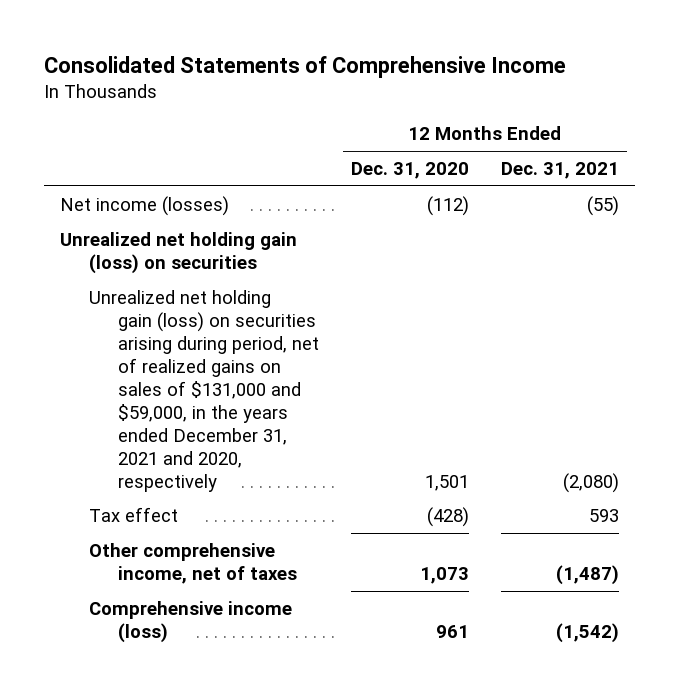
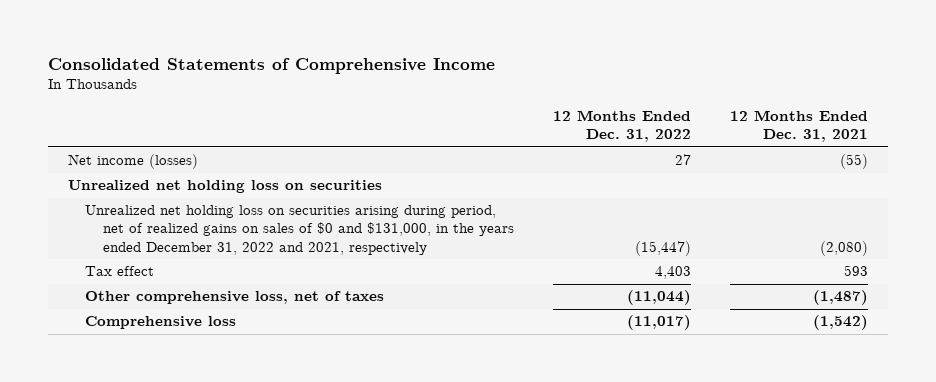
- | 12 Months Ended Dec. 31, 2020 | 12 Months Ended Dec. 31, 2021
+ | 12 Months Ended Dec. 31, 2022 | 12 Months Ended Dec. 31, 2021
- Unrealized net holding gain (loss) on securities
- Unrealized net holding gain (loss) on securities arising during period, net of realized gains on sales of $131,000 and $59,000, in the years ended December 31, 2021 and 2020, respectively | 1,501 | (2,080)
+ Unrealized net holding loss on securities
+ Unrealized net holding loss on securities arising during period, net of realized gains on sales of $0 and $131,000, in the years ended December 31, 2022 and 2021, respectively | (15,447) | (2,080)
- Other comprehensive income, net of taxes | 1,073 | (1,487)
- Comprehensive income (loss) | 961 | (1,542)
+ Other comprehensive loss, net of taxes | (11,044) | (1,487)
+ Comprehensive loss | (11,017) | (1,542)

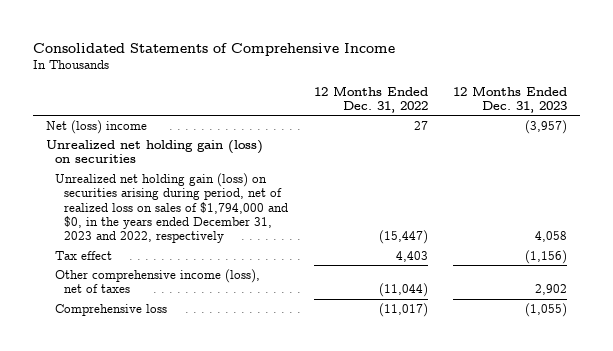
- | 12 Months Ended Dec. 31, 2022 | 12 Months Ended Dec. 31, 2021
+ | 12 Months Ended Dec. 31, 2022 | 12 Months Ended Dec. 31, 2023
- Net income (losses) | 27 | (55)
- Unrealized net holding loss on securities
- Unrealized net holding loss on securities arising during period, net of realized gains on sales of $0 and $131,000, in the years ended December 31, 2022 and 2021, respectively | (15,447) | (2,080)
+ Net (loss) income | 27 | (3,957)
+ Unrealized net holding gain (loss) on securities
+ Unrealized net holding gain (loss) on securities arising during period, net of realized loss on sales of $1,794,000 and $0, in the years ended December 31, 2023 and 2022, respectively | (15,447) | 4,058
- Other comprehensive loss, net of taxes | (11,044) | (1,487)
+ Other comprehensive income (loss), net of taxes | (11,044) | 2,902

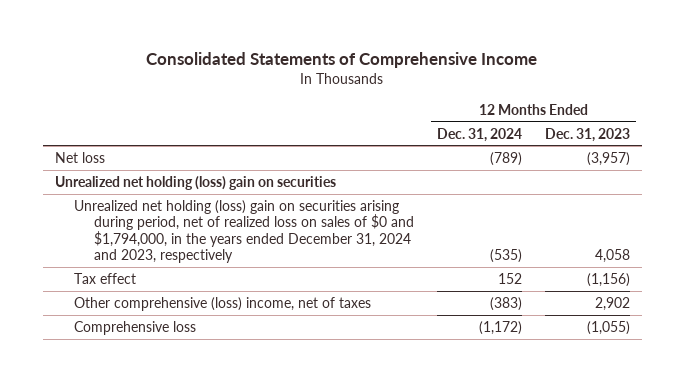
- | 12 Months Ended Dec. 31, 2022 | 12 Months Ended Dec. 31, 2023
+ | 12 Months Ended Dec. 31, 2024 | 12 Months Ended Dec. 31, 2023
- Net (loss) income | 27 | (3,957)
- Unrealized net holding gain (loss) on securities
- Unrealized net holding gain (loss) on securities arising during period, net of realized loss on sales of $1,794,000 and $0, in the years ended December 31, 2023 and 2022, respectively | (15,447) | 4,058
+ Net loss | (789) | (3,957)
+ Unrealized net holding (loss) gain on securities
+ Unrealized net holding (loss) gain on securities arising during period, net of realized loss on sales of $0 and $1,794,000, in the years ended December 31, 2024 and 2023, respectively | (535) | 4,058
- Other comprehensive income (loss), net of taxes | (11,044) | 2,902
+ Other comprehensive (loss) income, net of taxes | (383) | 2,902

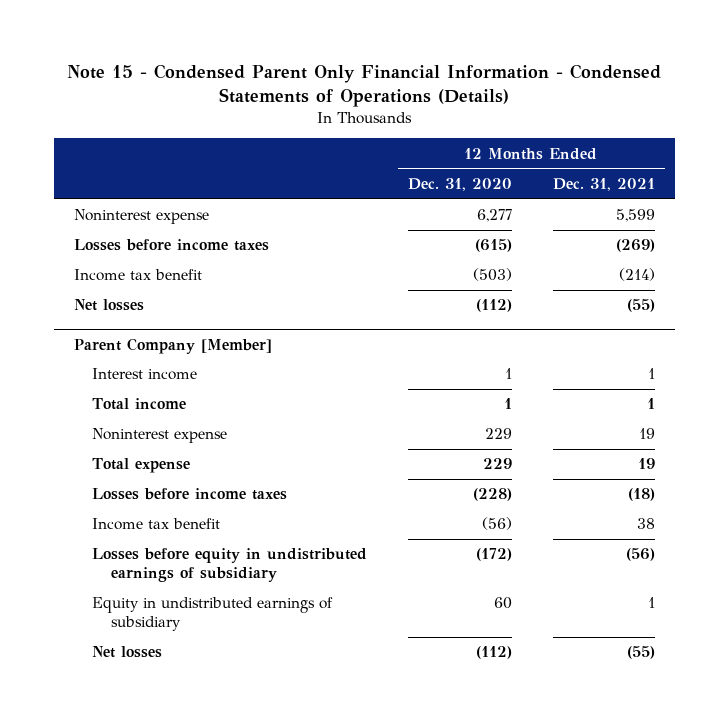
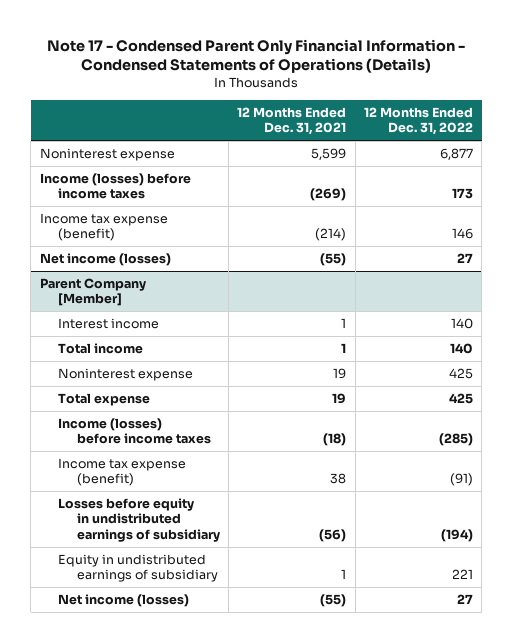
- Note 15 - Condensed Parent Only Financial Information - Condensed Statements of Operations (Details)
+ Note 17 - Condensed Parent Only Financial Information - Condensed Statements of Operations (Details)
- | 12 Months Ended Dec. 31, 2020 | 12 Months Ended Dec. 31, 2021
+ | 12 Months Ended Dec. 31, 2021 | 12 Months Ended Dec. 31, 2022
- Losses before income taxes | (615) | (269)
- Income tax benefit | (503) | (214)
- Net losses | (112) | (55)
+ Income (losses) before income taxes | (269) | 173
+ Income tax expense (benefit) | (214) | 146
+ Net income (losses) | (55) | 27
@ Parent Company [Member]
- Losses before income taxes | (228) | (18)
- Income tax benefit | (56) | 38
+ Income (losses) before income taxes | (18) | (285)
+ Income tax expense (benefit) | 38 | (91)
- Net losses | (112) | (55)
+ Net income (losses) | (55) | 27

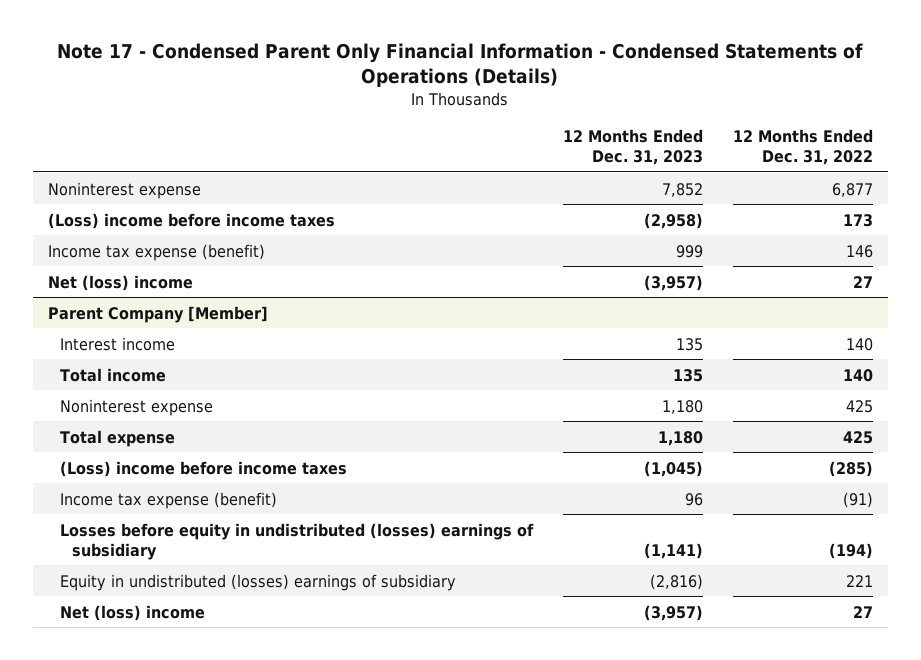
- | 12 Months Ended Dec. 31, 2021 | 12 Months Ended Dec. 31, 2022
+ | 12 Months Ended Dec. 31, 2023 | 12 Months Ended Dec. 31, 2022
- Income (losses) before income taxes | (269) | 173
+ (Loss) income before income taxes | (2,958) | 173
- Net income (losses) | (55) | 27
+ Net (loss) income | (3,957) | 27
@ Parent Company [Member]
- Income (losses) before income taxes | (18) | (285)
+ (Loss) income before income taxes | (1,045) | (285)
- Losses before equity in undistributed earnings of subsidiary | (56) | (194)
- Equity in undistributed earnings of subsidiary | 1 | 221
- Net income (losses) | (55) | 27
+ Losses before equity in undistributed (losses) earnings of subsidiary | (1,141) | (194)
+ Equity in undistributed (losses) earnings of subsidiary | (2,816) | 221
+ Net (loss) income | (3,957) | 27

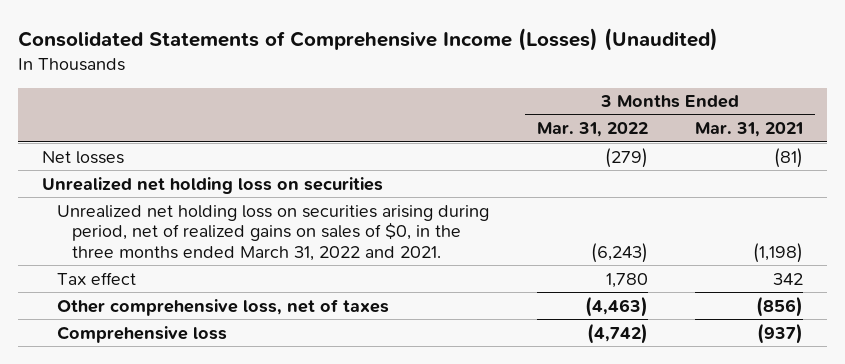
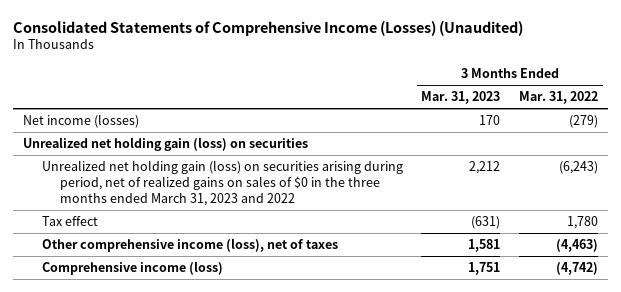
- | 3 Months Ended Mar. 31, 2022 | 3 Months Ended Mar. 31, 2021
+ | 3 Months Ended Mar. 31, 2023 | 3 Months Ended Mar. 31, 2022
- Net losses | (279) | (81)
- Unrealized net holding loss on securities
- Unrealized net holding loss on securities arising during period, net of realized gains on sales of $0, in the three months ended March 31, 2022 and 2021. | (6,243) | (1,198)
+ Net income (losses) | 170 | (279)
+ Unrealized net holding gain (loss) on securities
+ Unrealized net holding gain (loss) on securities arising during period, net of realized gains on sales of $0 in the three months ended March 31, 2023 and 2022 | 2,212 | (6,243)
- Other comprehensive loss, net of taxes | (4,463) | (856)
- Comprehensive loss | (4,742) | (937)
+ Other comprehensive income (loss), net of taxes | 1,581 | (4,463)
+ Comprehensive income (loss) | 1,751 | (4,742)

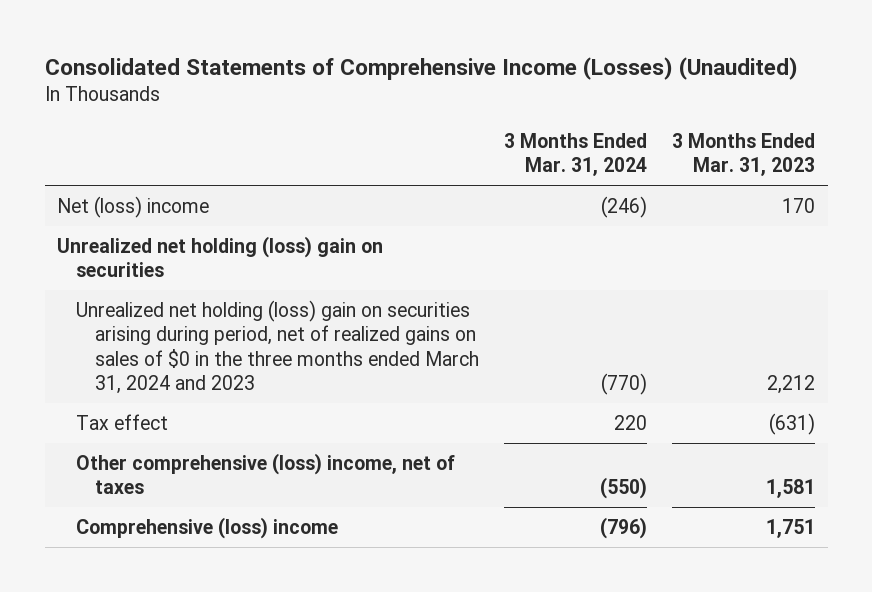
- | 3 Months Ended Mar. 31, 2023 | 3 Months Ended Mar. 31, 2022
+ | 3 Months Ended Mar. 31, 2024 | 3 Months Ended Mar. 31, 2023
- Net income (losses) | 170 | (279)
- Unrealized net holding gain (loss) on securities
- Unrealized net holding gain (loss) on securities arising during period, net of realized gains on sales of $0 in the three months ended March 31, 2023 and 2022 | 2,212 | (6,243)
+ Net (loss) income | (246) | 170
+ Unrealized net holding (loss) gain on securities
+ Unrealized net holding (loss) gain on securities arising during period, net of realized gains on sales of $0 in the three months ended March 31, 2024 and 2023 | (770) | 2,212
- Other comprehensive income (loss), net of taxes | 1,581 | (4,463)
- Comprehensive income (loss) | 1,751 | (4,742)
+ Other comprehensive (loss) income, net of taxes | (550) | 1,581
+ Comprehensive (loss) income | (796) | 1,751

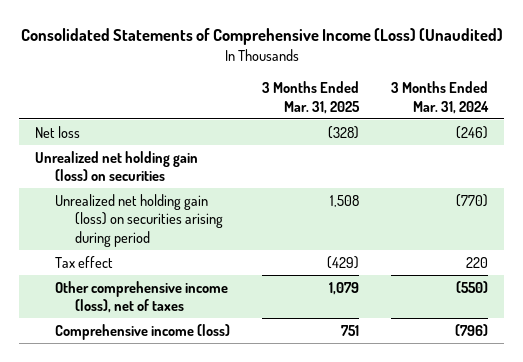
- Consolidated Statements of Comprehensive Income (Losses) (Unaudited)
+ Consolidated Statements of Comprehensive Income (Loss) (Unaudited)
- | 3 Months Ended Mar. 31, 2024 | 3 Months Ended Mar. 31, 2023
+ | 3 Months Ended Mar. 31, 2025 | 3 Months Ended Mar. 31, 2024
- Net (loss) income | (246) | 170
- Unrealized net holding (loss) gain on securities
- Unrealized net holding (loss) gain on securities arising during period, net of realized gains on sales of $0 in the three months ended March 31, 2024 and 2023 | (770) | 2,212
+ Net loss | (328) | (246)
+ Unrealized net holding gain (loss) on securities
+ Unrealized net holding gain (loss) on securities arising during period | 1,508 | (770)
- Other comprehensive (loss) income, net of taxes | (550) | 1,581
- Comprehensive (loss) income | (796) | 1,751
+ Other comprehensive income (loss), net of taxes | 1,079 | (550)
+ Comprehensive income (loss) | 751 | (796)

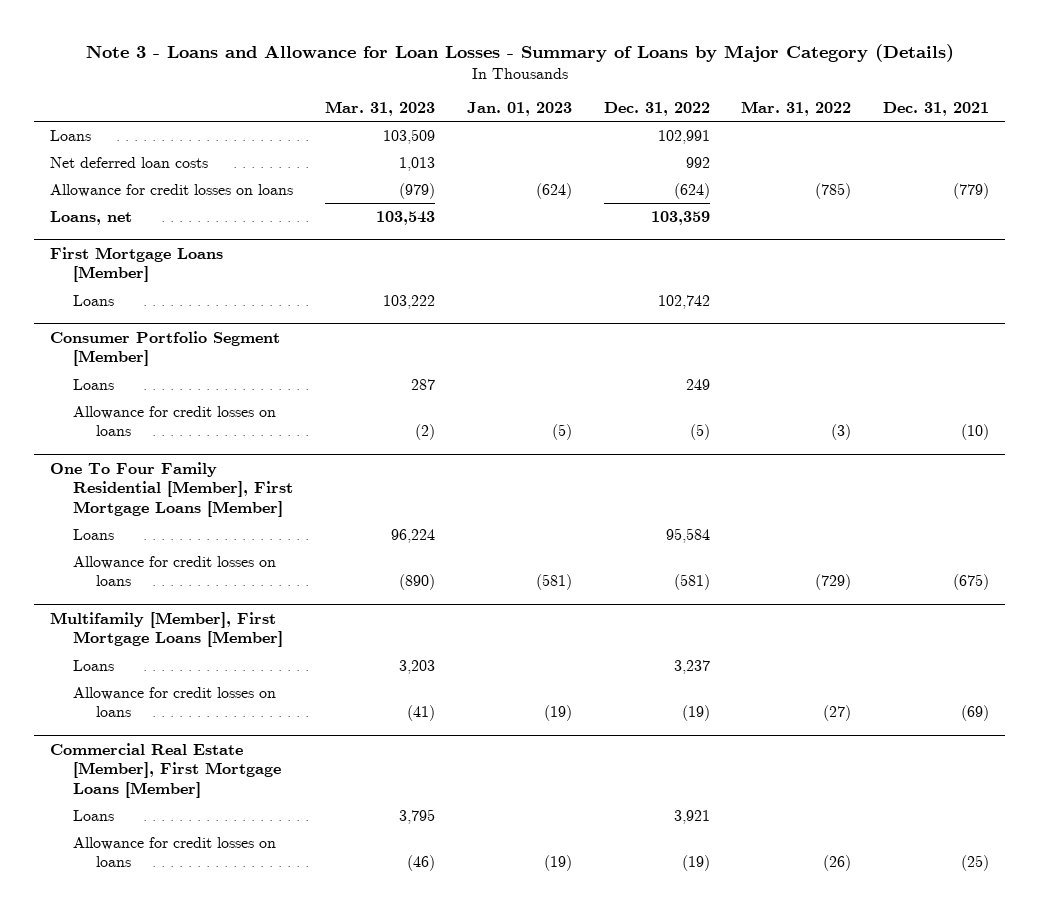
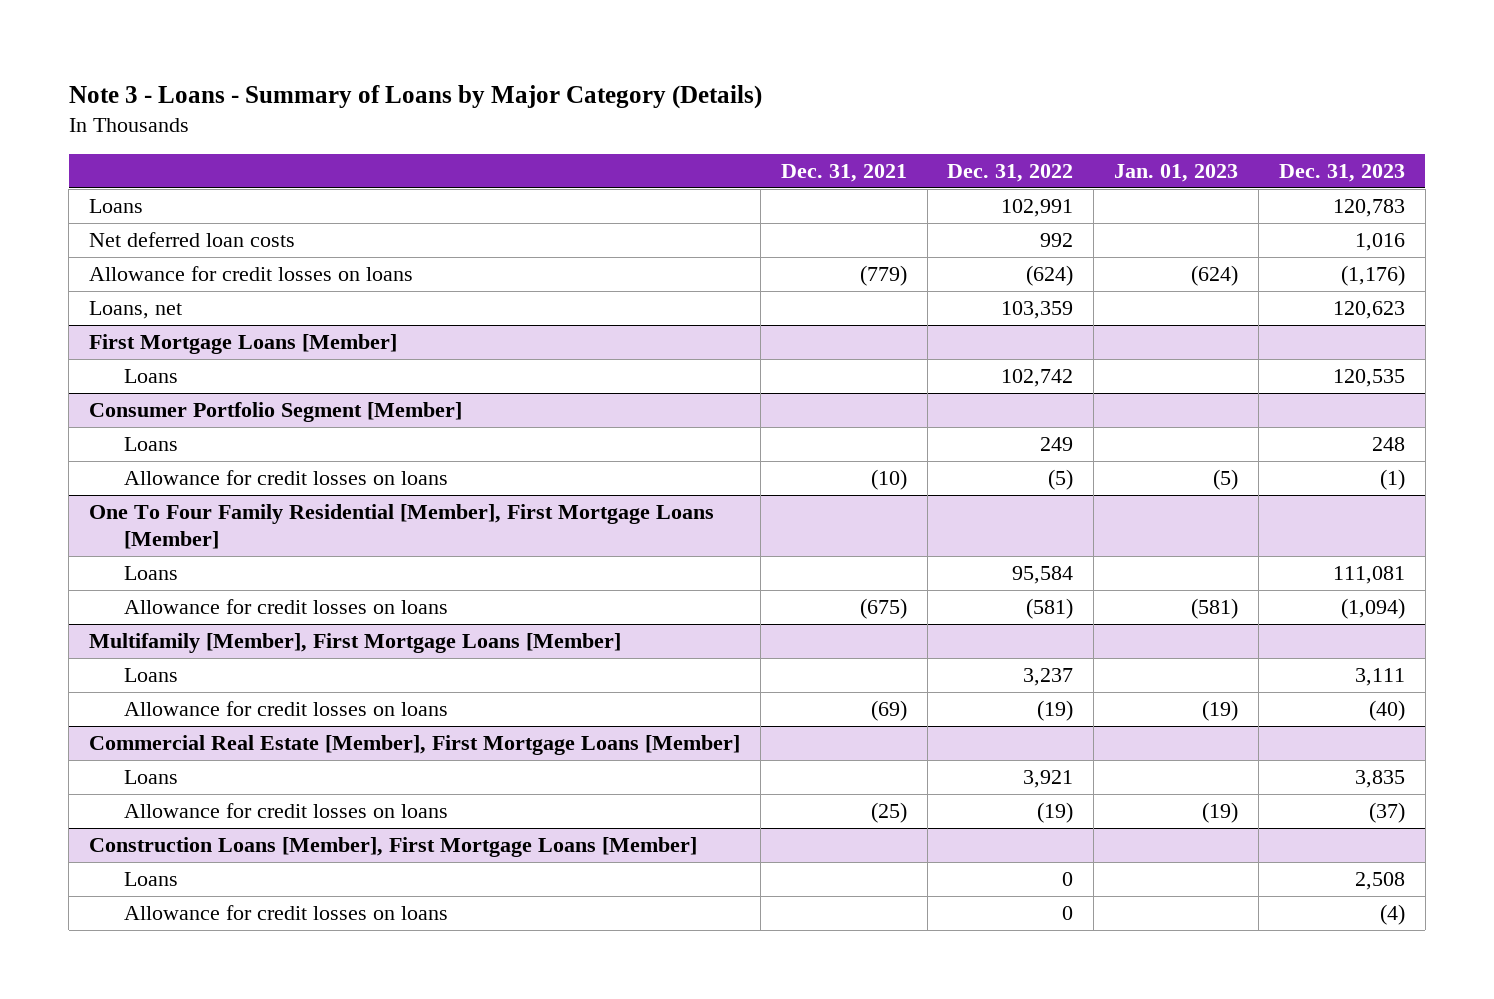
- Note 3 - Loans and Allowance for Loan Losses - Summary of Loans by Major Category (Details)
+ Note 3 - Loans - Summary of Loans by Major Category (Details)
- | Mar. 31, 2023 | Jan. 01, 2023 | Dec. 31, 2022 | Mar. 31, 2022 | Dec. 31, 2021
+ | Dec. 31, 2021 | Dec. 31, 2022 | Jan. 01, 2023 | Dec. 31, 2023
+ Construction Loans [Member], First Mortgage Loans [Member]
+ Loans | | 0 | | 2,508
+ Allowance for credit losses on loans | | 0 | | (4)

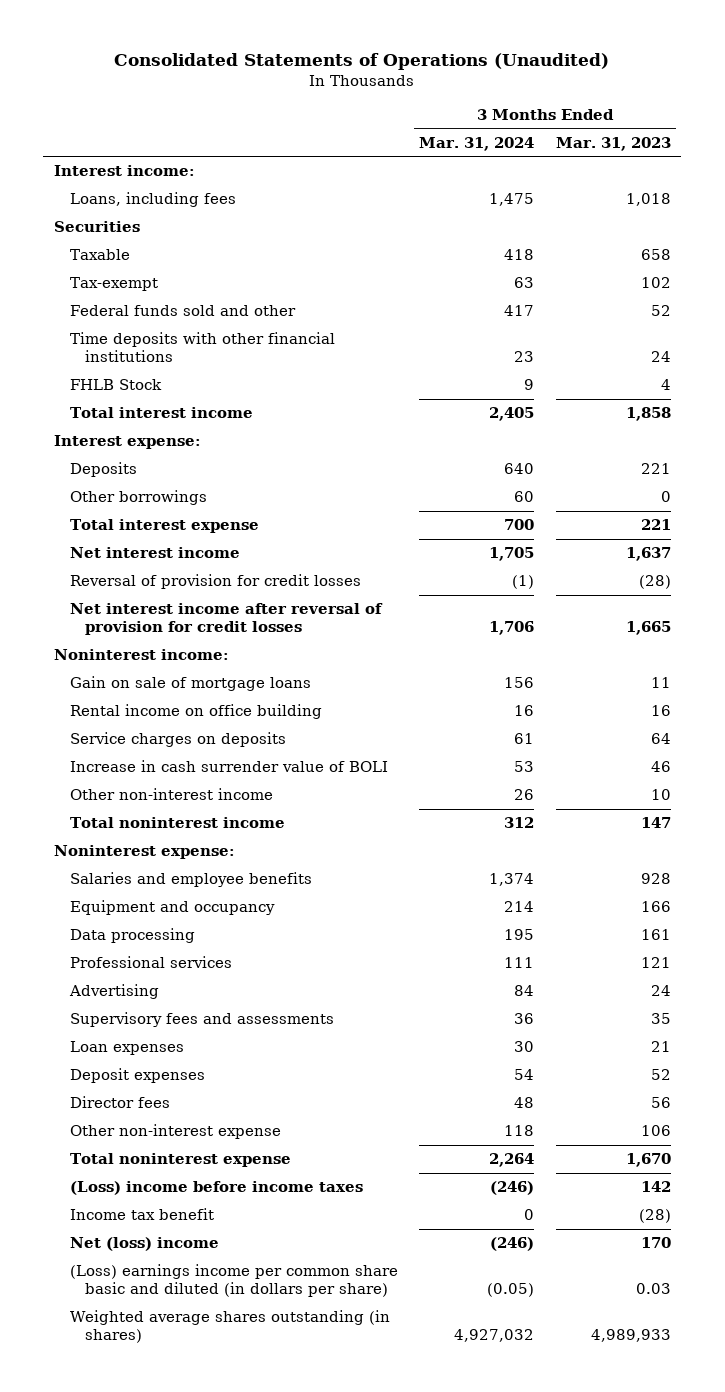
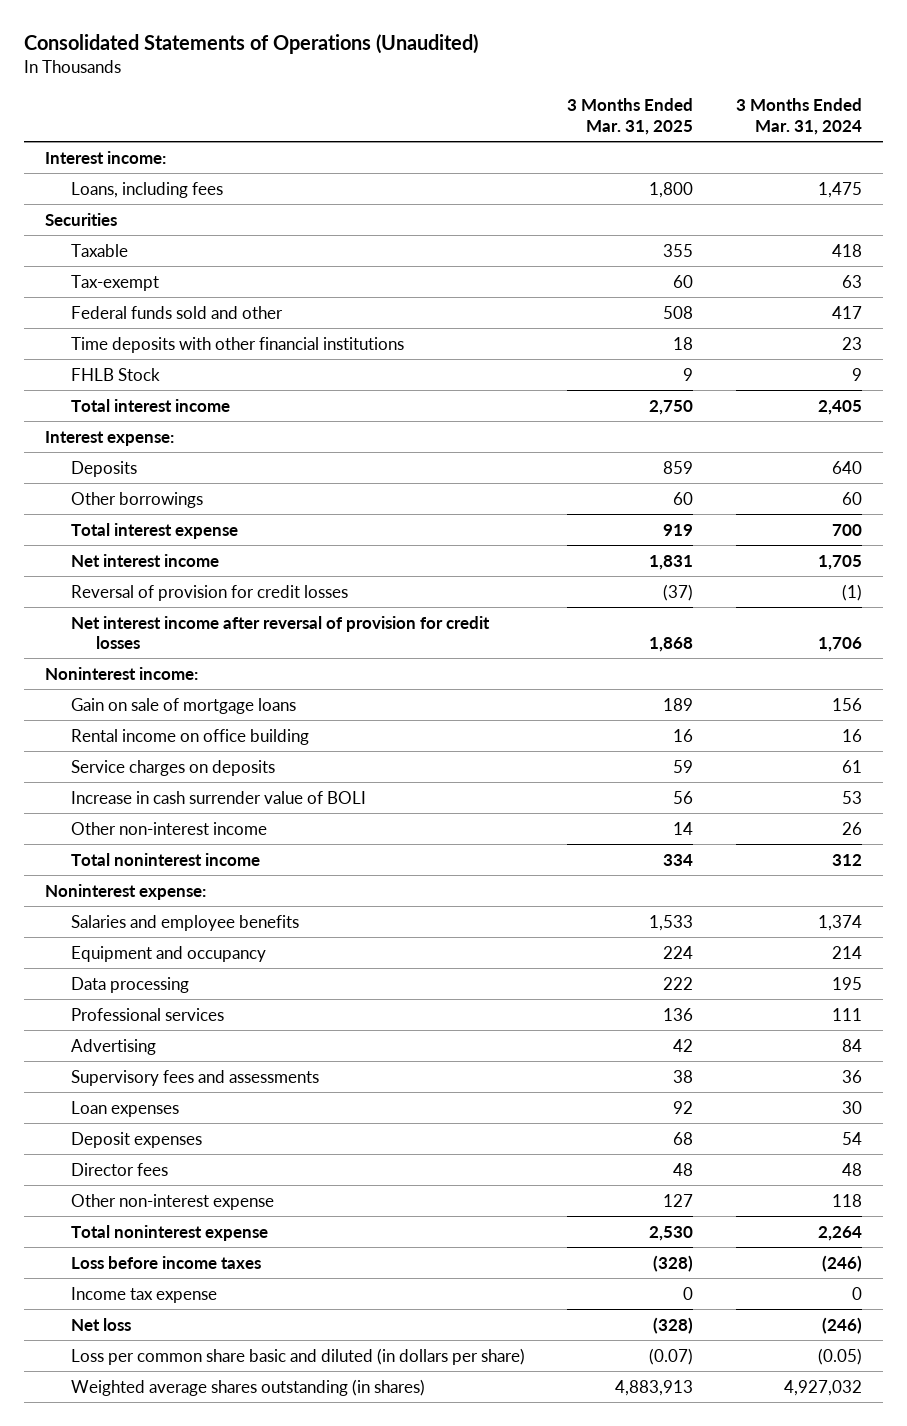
- | 3 Months Ended Mar. 31, 2024 | 3 Months Ended Mar. 31, 2023
+ | 3 Months Ended Mar. 31, 2025 | 3 Months Ended Mar. 31, 2024
- (Loss) income before income taxes | (246) | 142
- Income tax benefit | 0 | (28)
- Net (loss) income | (246) | 170
- (Loss) earnings income per common share basic and diluted (in dollars per share) | (0.05) | 0.03
+ Loss before income taxes | (328) | (246)
+ Income tax expense | 0 | 0
+ Net loss | (328) | (246)
+ Loss per common share basic and diluted (in dollars per share) | (0.07) | (0.05)

